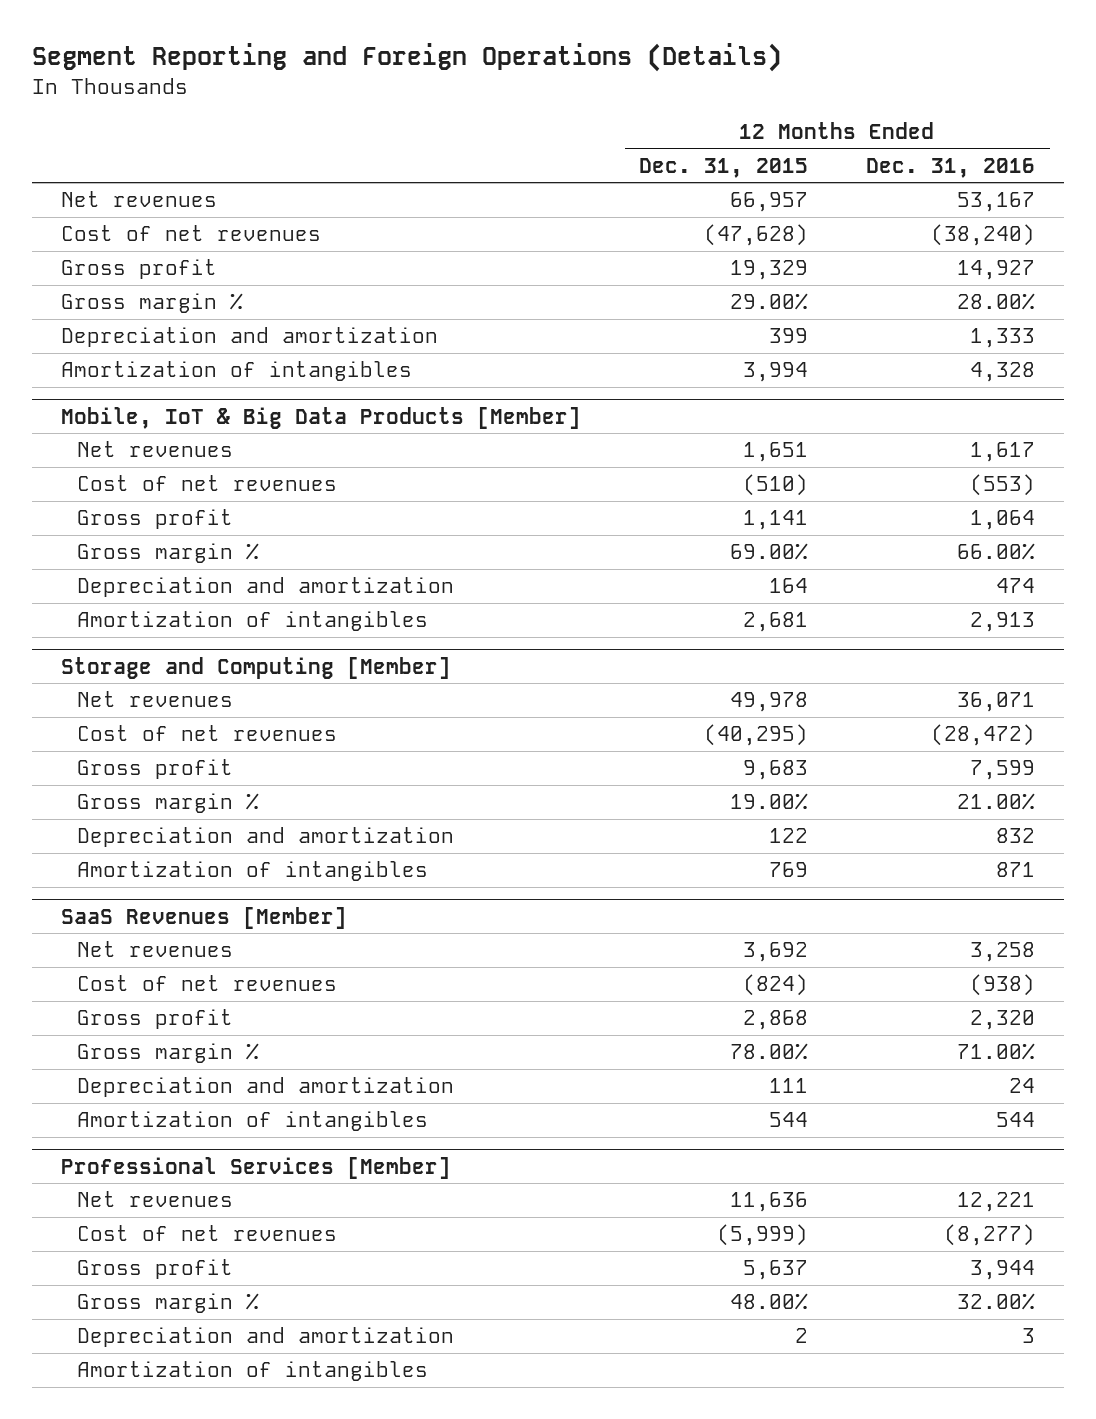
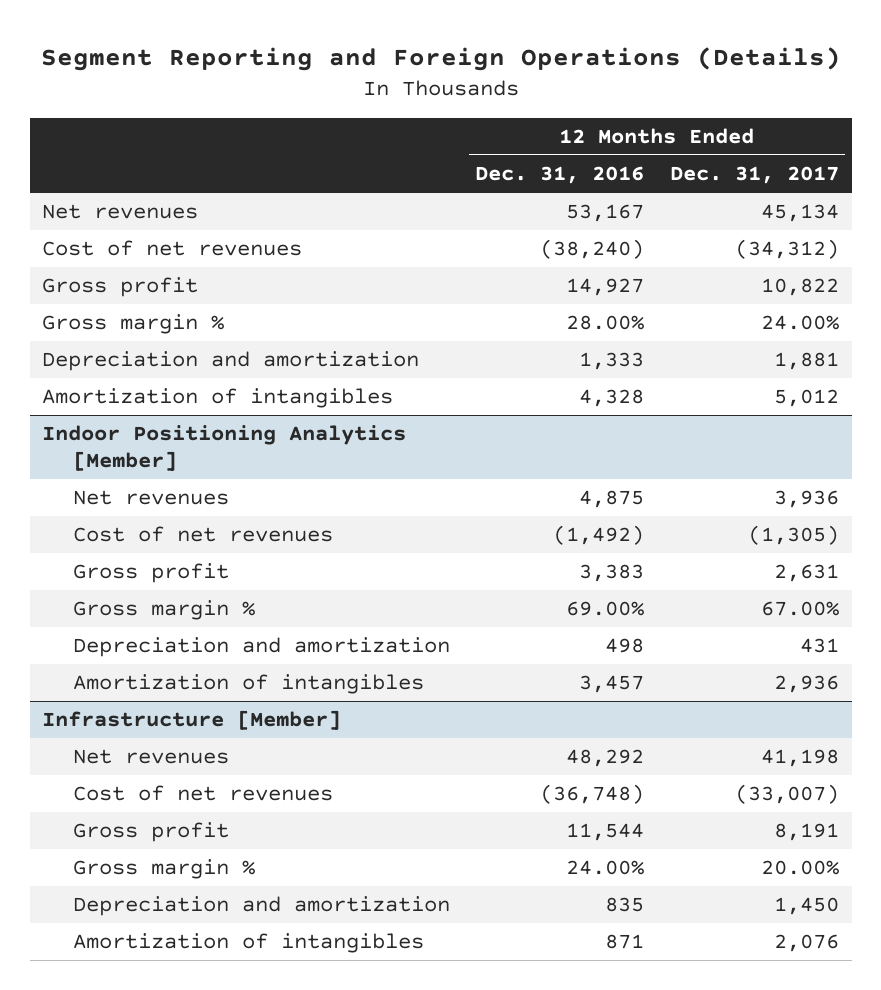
- | 12 Months Ended Dec. 31, 2015 | 12 Months Ended Dec. 31, 2016
+ | 12 Months Ended Dec. 31, 2016 | 12 Months Ended Dec. 31, 2017
- Mobile, IoT & Big Data Products [Member]
- Net revenues | 1,651 | 1,617
- Cost of net revenues | (510) | (553)
- Gross profit | 1,141 | 1,064
- Gross margin % | 69.00% | 66.00%
- Depreciation and amortization | 164 | 474
- Amortization of intangibles | 2,681 | 2,913
- Storage and Computing [Member]
- Net revenues | 49,978 | 36,071
- Cost of net revenues | (40,295) | (28,472)
- Gross profit | 9,683 | 7,599
- Gross margin % | 19.00% | 21.00%
- Depreciation and amortization | 122 | 832
+ Indoor Positioning Analytics [Member]
+ Net revenues | 4,875 | 3,936
+ Cost of net revenues | (1,492) | (1,305)
+ Gross profit | 3,383 | 2,631
+ Gross margin % | 69.00% | 67.00%
+ Depreciation and amortization | 498 | 431
+ Amortization of intangibles | 3,457 | 2,936
+ Infrastructure [Member]
+ Net revenues | 48,292 | 41,198
+ Cost of net revenues | (36,748) | (33,007)
+ Gross profit | 11,544 | 8,191
+ Gross margin % | 24.00% | 20.00%
+ Depreciation and amortization | 835 | 1,450
- SaaS Revenues [Member]
- Net revenues | 3,692 | 3,258
- Cost of net revenues | (824) | (938)
- Gross profit | 2,868 | 2,320
- Gross margin % | 78.00% | 71.00%
- Depreciation and amortization | 111 | 24
- Amortization of intangibles | 544 | 544
- Professional Services [Member]
- Net revenues | 11,636 | 12,221
- Cost of net revenues | (5,999) | (8,277)
- Gross profit | 5,637 | 3,944
- Gross margin % | 48.00% | 32.00%
- Depreciation and amortization | 2 | 3
- Amortization of intangibles

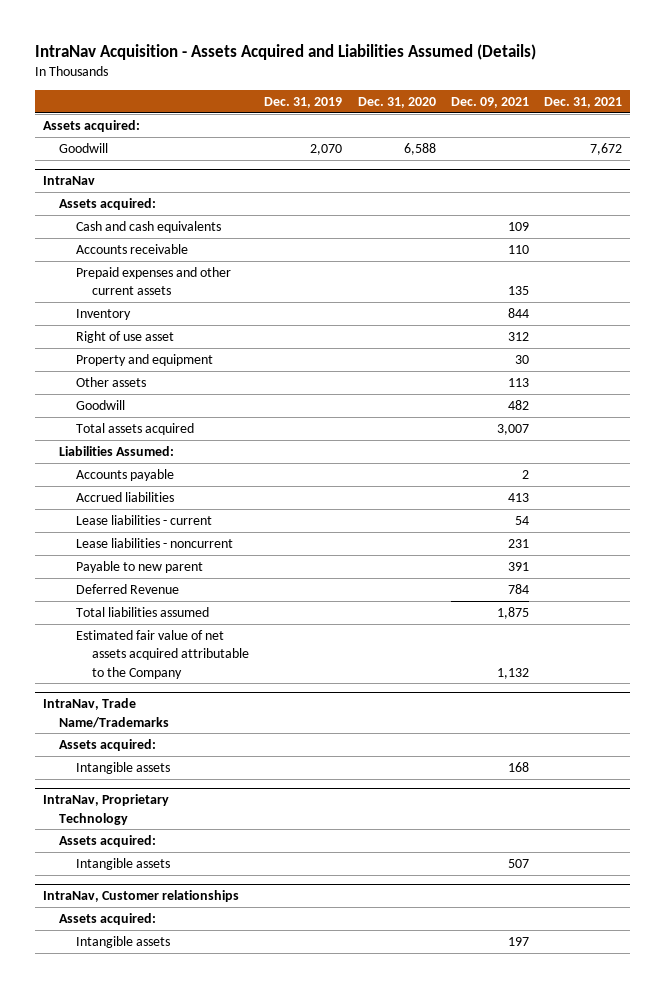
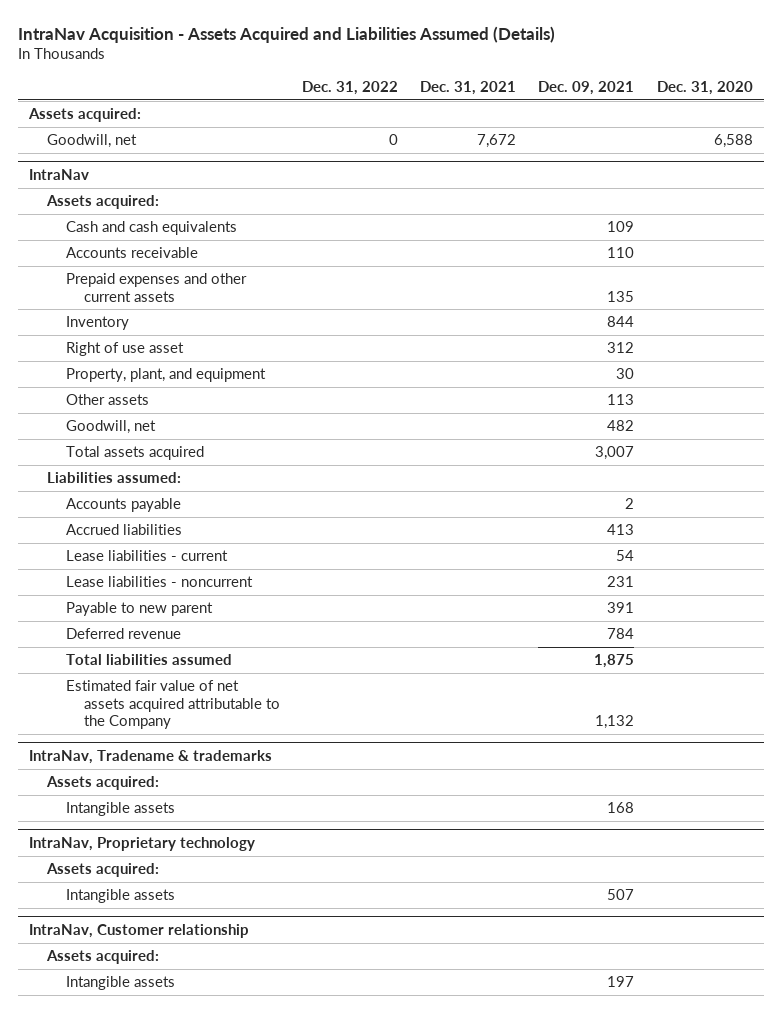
- | Dec. 31, 2019 | Dec. 31, 2020 | Dec. 09, 2021 | Dec. 31, 2021
+ | Dec. 31, 2022 | Dec. 31, 2021 | Dec. 09, 2021 | Dec. 31, 2020
- Goodwill | 2,070 | 6,588 | | 7,672
+ Goodwill, net | 0 | 7,672 | | 6,588
@ IntraNav
- Property and equipment | | | 30 |
+ Property, plant, and equipment | | | 30 |
- Goodwill | | | 482 |
+ Goodwill, net | | | 482 |
- Liabilities Assumed:
+ Liabilities assumed:
- Deferred Revenue | | | 784 |
+ Deferred revenue | | | 784 |
- IntraNav, Trade Name/Trademarks
+ IntraNav, Tradename & trademarks
- IntraNav, Proprietary Technology
+ IntraNav, Proprietary technology
- IntraNav, Customer relationships
+ IntraNav, Customer relationship

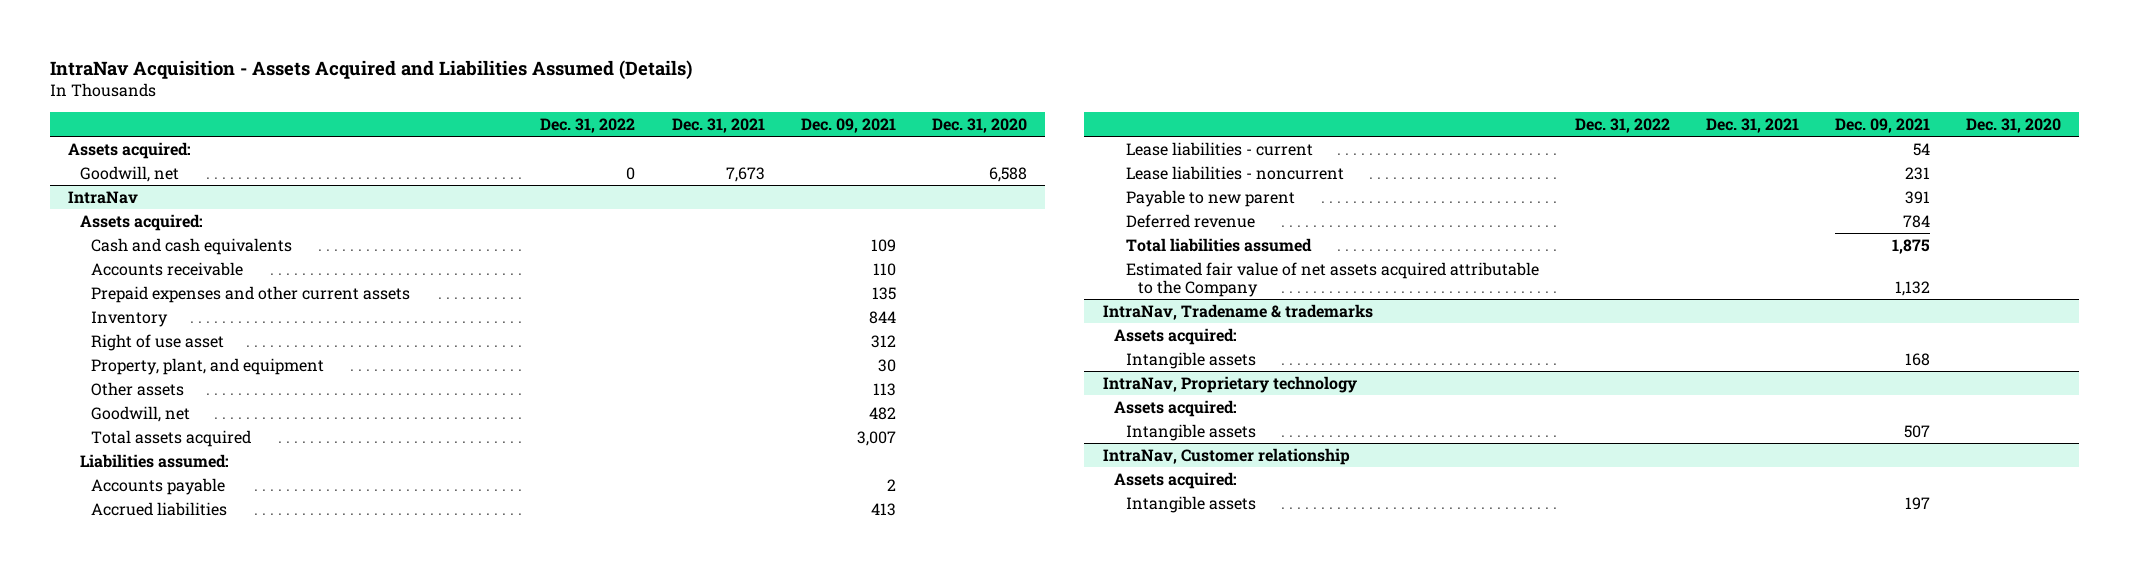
- Goodwill, net | 0 | 7,672 | | 6,588
+ Goodwill, net | 0 | 7,673 | | 6,588

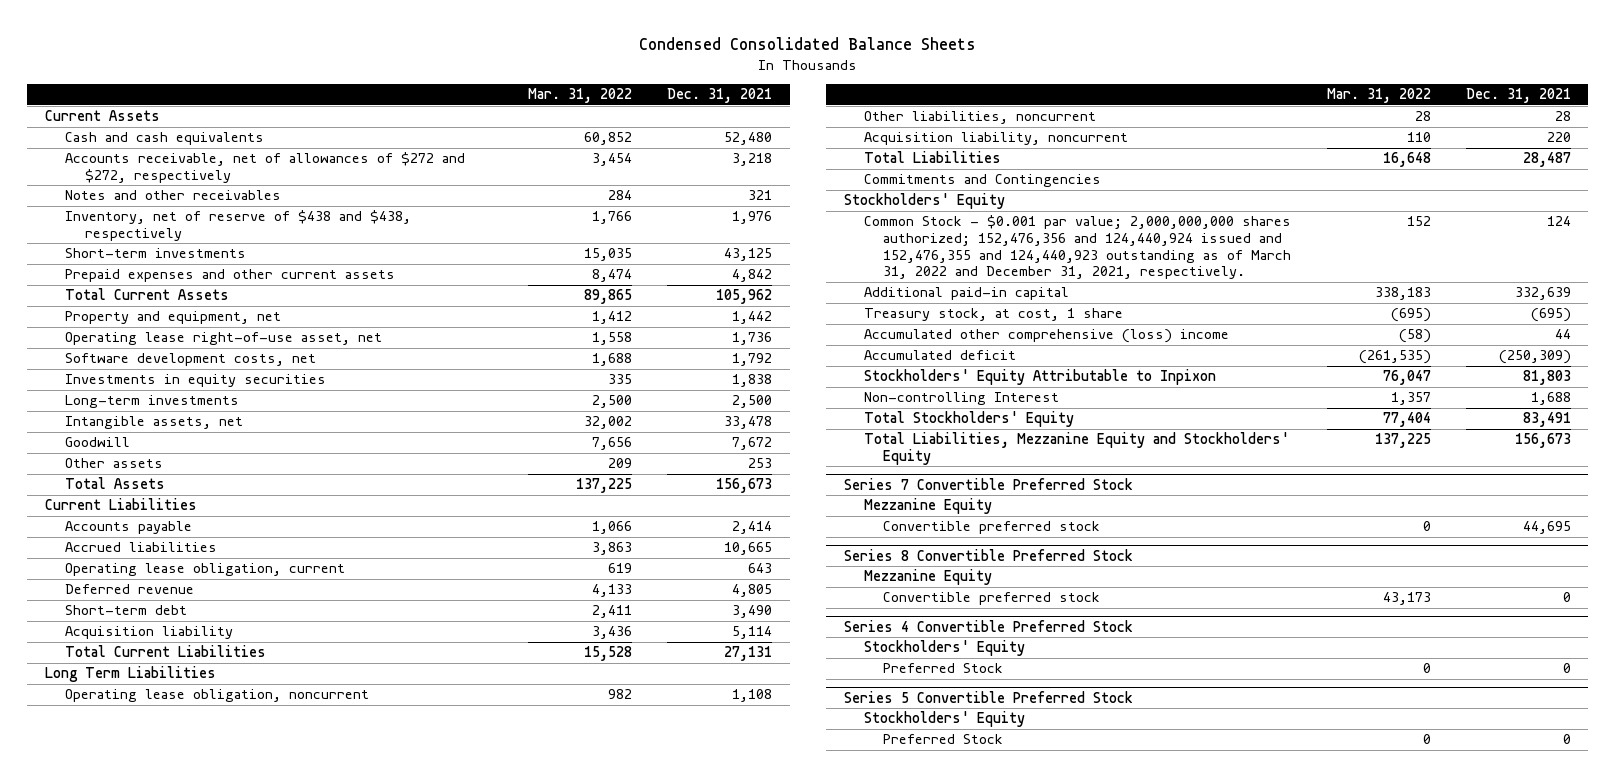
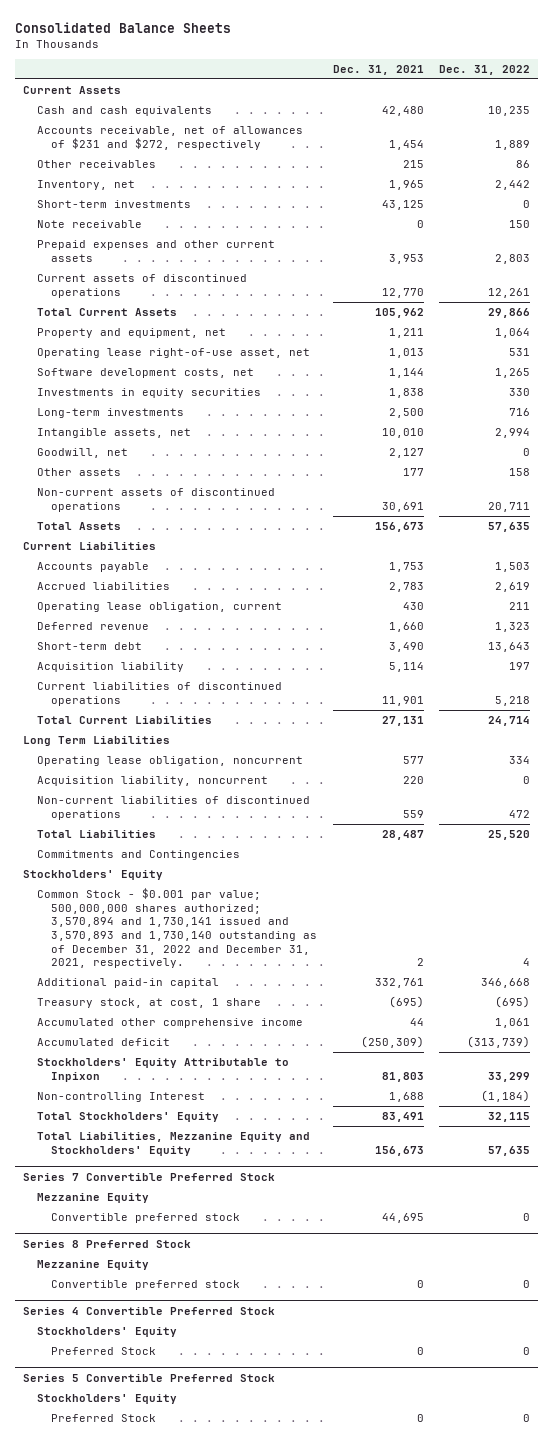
- Condensed Consolidated Balance Sheets
+ Consolidated Balance Sheets
- | Mar. 31, 2022 | Dec. 31, 2021
+ | Dec. 31, 2021 | Dec. 31, 2022
- Cash and cash equivalents | 60,852 | 52,480
- Accounts receivable, net of allowances of $272 and $272, respectively | 3,454 | 3,218
- Notes and other receivables | 284 | 321
- Inventory, net of reserve of $438 and $438, respectively | 1,766 | 1,976
+ Cash and cash equivalents | 42,480 | 10,235
+ Accounts receivable, net of allowances of $231 and $272, respectively | 1,454 | 1,889
+ Other receivables | 215 | 86
+ Inventory, net | 1,965 | 2,442
- Prepaid expenses and other current assets | 8,474 | 4,842
+ Note receivable | 0 | 150
+ Prepaid expenses and other current assets | 3,953 | 2,803
+ Current assets of discontinued operations | 12,770 | 12,261
- Property and equipment, net | 1,412 | 1,442
- Operating lease right-of-use asset, net | 1,558 | 1,736
- Software development costs, net | 1,688 | 1,792
+ Property and equipment, net | 1,211 | 1,064
+ Operating lease right-of-use asset, net | 1,013 | 531
+ Software development costs, net | 1,144 | 1,265
- Intangible assets, net | 32,002 | 33,478
- Goodwill | 7,656 | 7,672
- Other assets | 209 | 253
+ Intangible assets, net | 10,010 | 2,994
+ Goodwill, net | 2,127 | 0
+ Other assets | 177 | 158
+ Non-current assets of discontinued operations | 30,691 | 20,711
- Accounts payable | 1,066 | 2,414
- Accrued liabilities | 3,863 | 10,665
- Operating lease obligation, current | 619 | 643
- Deferred revenue | 4,133 | 4,805
+ Accounts payable | 1,753 | 1,503
+ Accrued liabilities | 2,783 | 2,619
+ Operating lease obligation, current | 430 | 211
+ Deferred revenue | 1,660 | 1,323
+ Current liabilities of discontinued operations | 11,901 | 5,218
- Operating lease obligation, noncurrent | 982 | 1,108
- Other liabilities, noncurrent | 28 | 28
+ Operating lease obligation, noncurrent | 577 | 334
+ Non-current liabilities of discontinued operations | 559 | 472
- Common Stock - $0.001 par value; 2,000,000,000 shares authorized; 152,476,356 and 124,440,924 issued and 152,476,355 and 124,440,923 outstanding as of March 31, 2022 and December 31, 2021, respectively. | 152 | 124
- Additional paid-in capital | 338,183 | 332,639
+ Common Stock - $0.001 par value; 500,000,000 shares authorized; 3,570,894 and 1,730,141 issued and 3,570,893 and 1,730,140 outstanding as of December 31, 2022 and December 31, 2021, respectively. | 2 | 4
+ Additional paid-in capital | 332,761 | 346,668
- Accumulated other comprehensive (loss) income | (58) | 44
+ Accumulated other comprehensive income | 44 | 1,061
- Series 8 Convertible Preferred Stock
+ Series 8 Preferred Stock

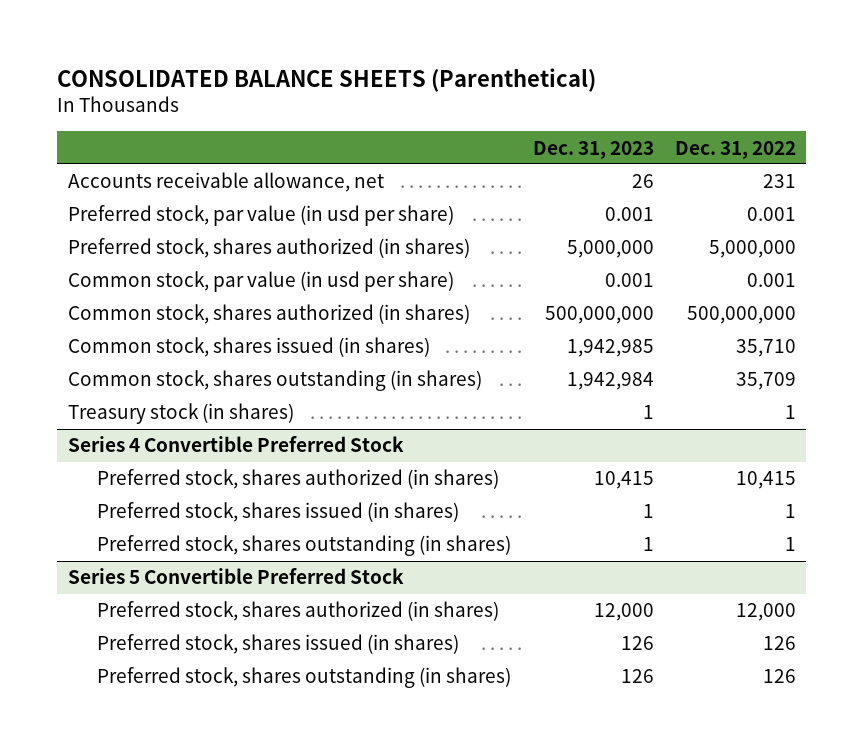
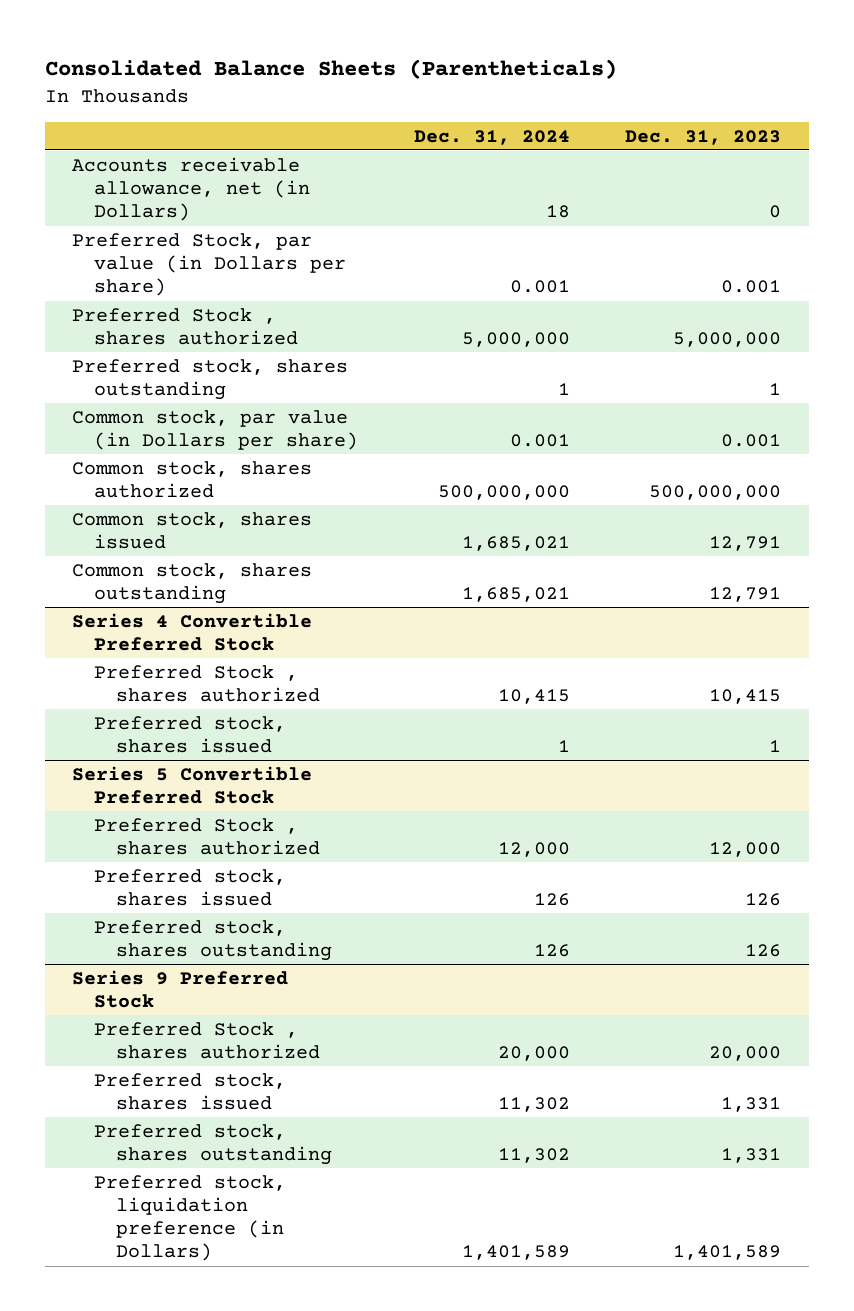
- CONSOLIDATED BALANCE SHEETS (Parenthetical)
+ Consolidated Balance Sheets (Parentheticals)
- | Dec. 31, 2023 | Dec. 31, 2022
+ | Dec. 31, 2024 | Dec. 31, 2023
- Accounts receivable allowance, net | 26 | 231
- Preferred stock, par value (in usd per share) | 0.001 | 0.001
- Preferred stock, shares authorized (in shares) | 5,000,000 | 5,000,000
- Common stock, par value (in usd per share) | 0.001 | 0.001
- Common stock, shares authorized (in shares) | 500,000,000 | 500,000,000
- Common stock, shares issued (in shares) | 1,942,985 | 35,710
- Common stock, shares outstanding (in shares) | 1,942,984 | 35,709
- Treasury stock (in shares) | 1 | 1
+ Accounts receivable allowance, net (in Dollars) | 18 | 0
+ Preferred Stock, par value (in Dollars per share) | 0.001 | 0.001
+ Preferred Stock , shares authorized | 5,000,000 | 5,000,000
+ Preferred stock, shares outstanding | 1 | 1
+ Common stock, par value (in Dollars per share) | 0.001 | 0.001
+ Common stock, shares authorized | 500,000,000 | 500,000,000
+ Common stock, shares issued | 1,685,021 | 12,791
+ Common stock, shares outstanding | 1,685,021 | 12,791
@ Series 4 Convertible Preferred Stock
- Preferred stock, shares authorized (in shares) | 10,415 | 10,415
- Preferred stock, shares issued (in shares) | 1 | 1
- Preferred stock, shares outstanding (in shares) | 1 | 1
+ Preferred Stock , shares authorized | 10,415 | 10,415
+ Preferred stock, shares issued | 1 | 1
@ Series 5 Convertible Preferred Stock
- Preferred stock, shares authorized (in shares) | 12,000 | 12,000
- Preferred stock, shares issued (in shares) | 126 | 126
- Preferred stock, shares outstanding (in shares) | 126 | 126
+ Preferred Stock , shares authorized | 12,000 | 12,000
+ Preferred stock, shares issued | 126 | 126
+ Preferred stock, shares outstanding | 126 | 126
+ Series 9 Preferred Stock
+ Preferred Stock , shares authorized | 20,000 | 20,000
+ Preferred stock, shares issued | 11,302 | 1,331
+ Preferred stock, shares outstanding | 11,302 | 1,331
+ Preferred stock, liquidation preference (in Dollars) | 1,401,589 | 1,401,589

